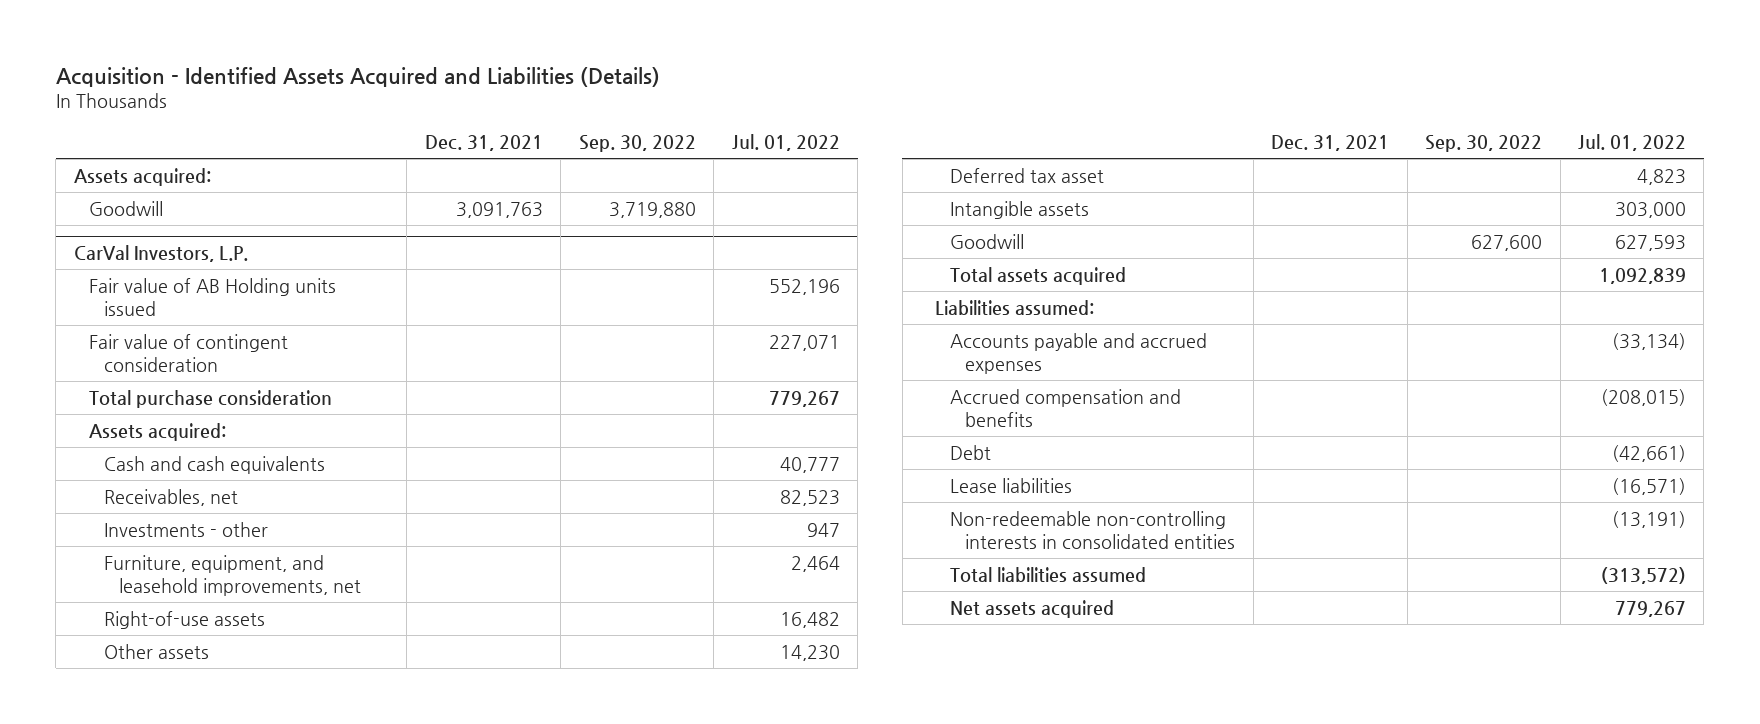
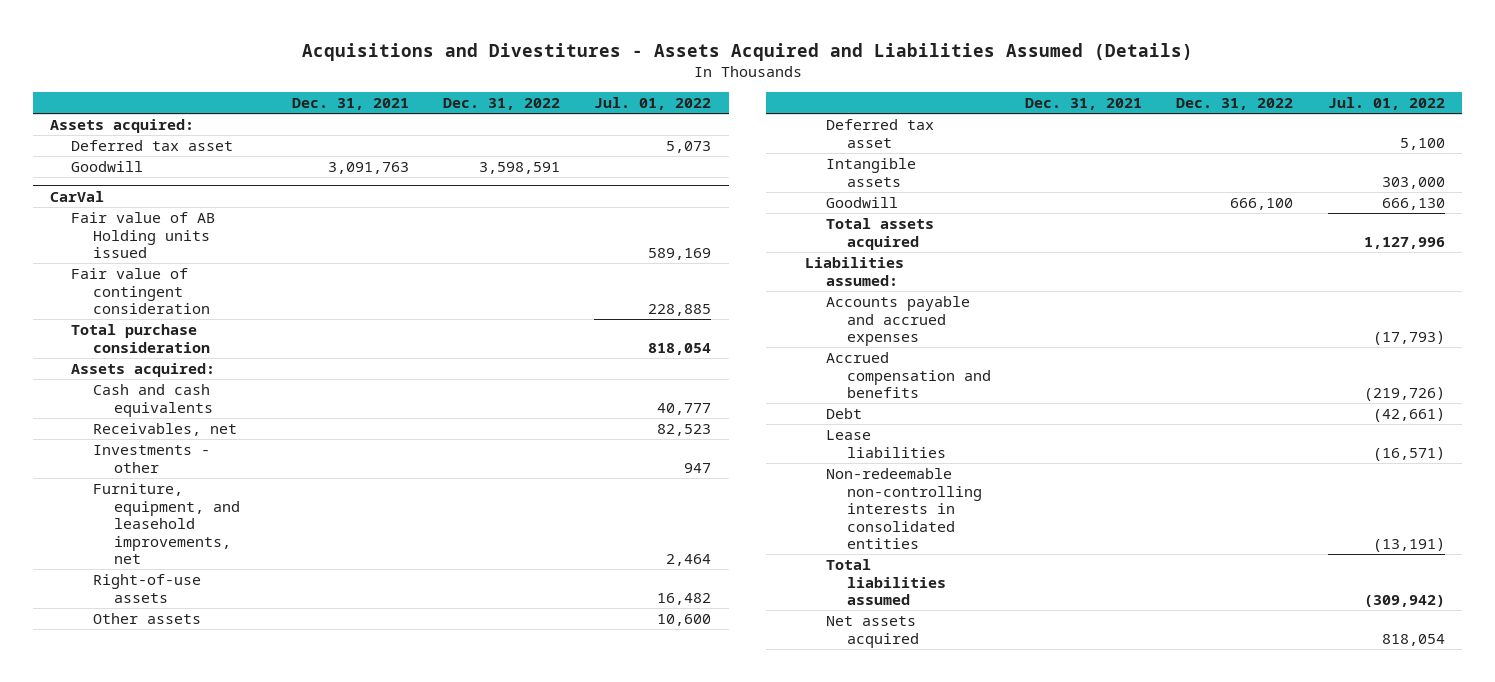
- Acquisition - Identified Assets Acquired and Liabilities (Details)
+ Acquisitions and Divestitures - Assets Acquired and Liabilities Assumed (Details)
- | Dec. 31, 2021 | Sep. 30, 2022 | Jul. 01, 2022
+ | Dec. 31, 2021 | Dec. 31, 2022 | Jul. 01, 2022
+ Deferred tax asset | | | 5,073
- CarVal Investors, L.P.
- Fair value of AB Holding units issued | | | 552,196
- Fair value of contingent consideration | | | 227,071
- Total purchase consideration | | | 779,267
+ CarVal
+ Fair value of AB Holding units issued | | | 589,169
+ Fair value of contingent consideration | | | 228,885
+ Total purchase consideration | | | 818,054
- Other assets | | | 14,230
- Deferred tax asset | | | 4,823
+ Other assets | | | 10,600
+ Deferred tax asset | | | 5,100
- Goodwill | | 627,600 | 627,593
- Total assets acquired | | | 1,092,839
+ Goodwill | | 666,100 | 666,130
+ Total assets acquired | | | 1,127,996
- Accounts payable and accrued expenses | | | (33,134)
- Accrued compensation and benefits | | | (208,015)
+ Accounts payable and accrued expenses | | | (17,793)
+ Accrued compensation and benefits | | | (219,726)
- Total liabilities assumed | | | (313,572)
- Net assets acquired | | | 779,267
+ Total liabilities assumed | | | (309,942)
+ Net assets acquired | | | 818,054

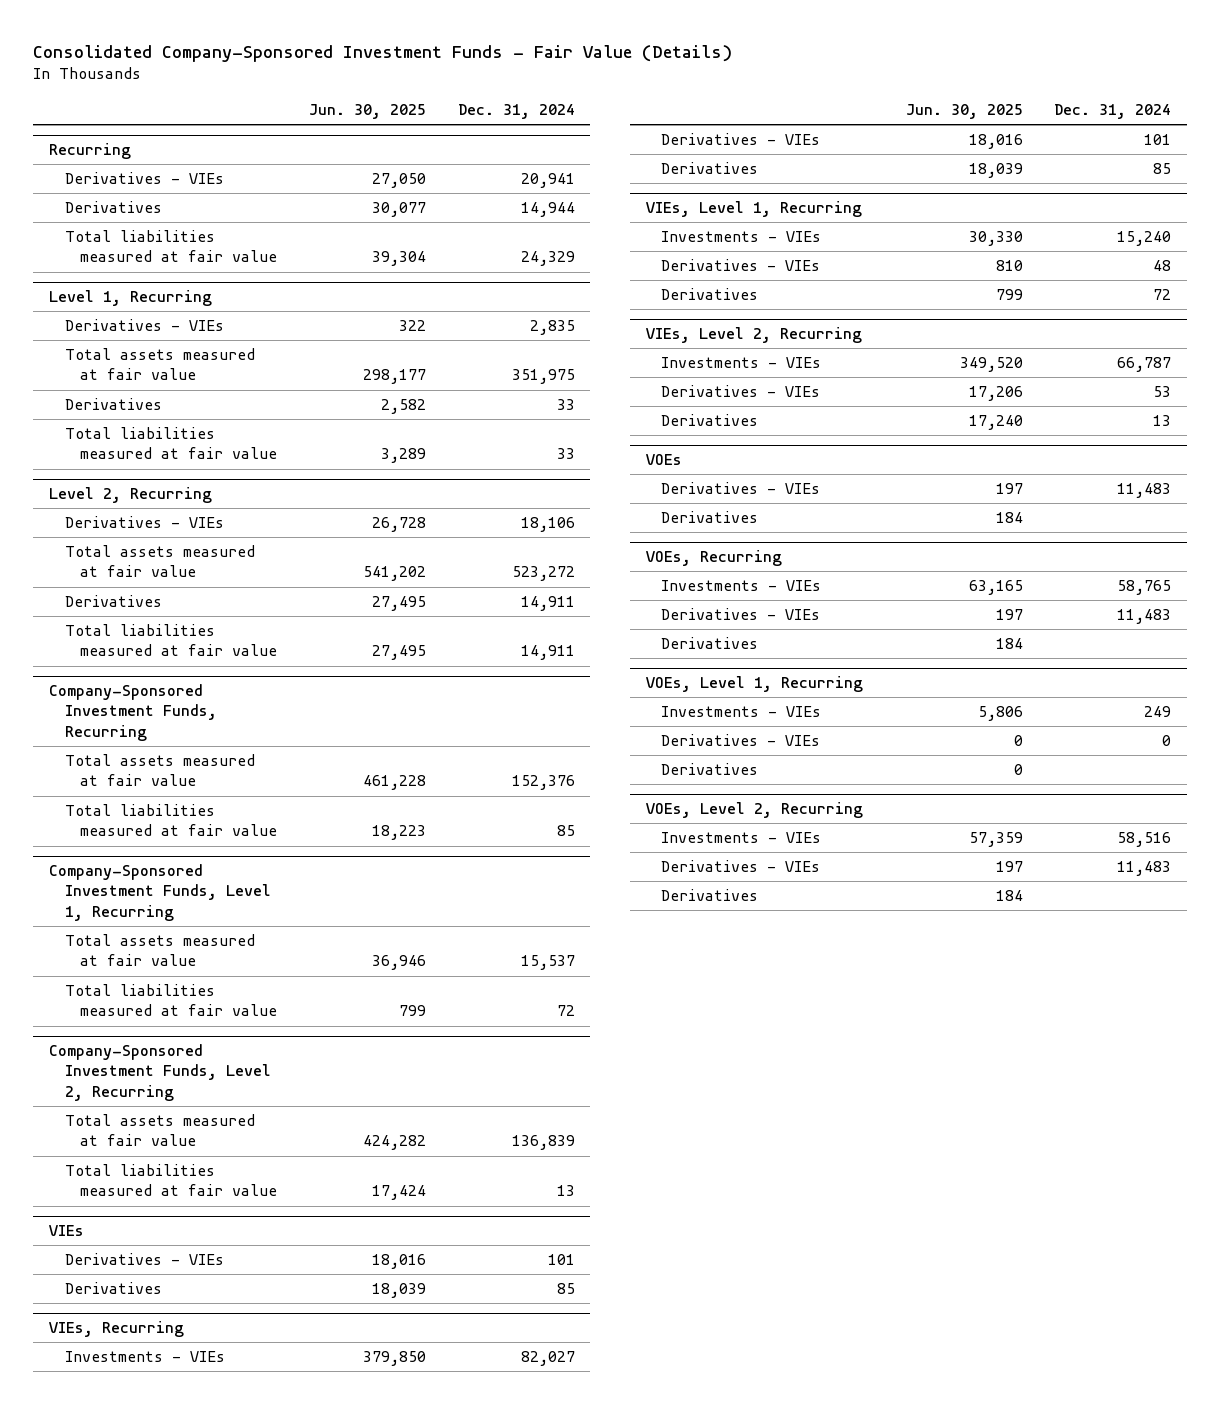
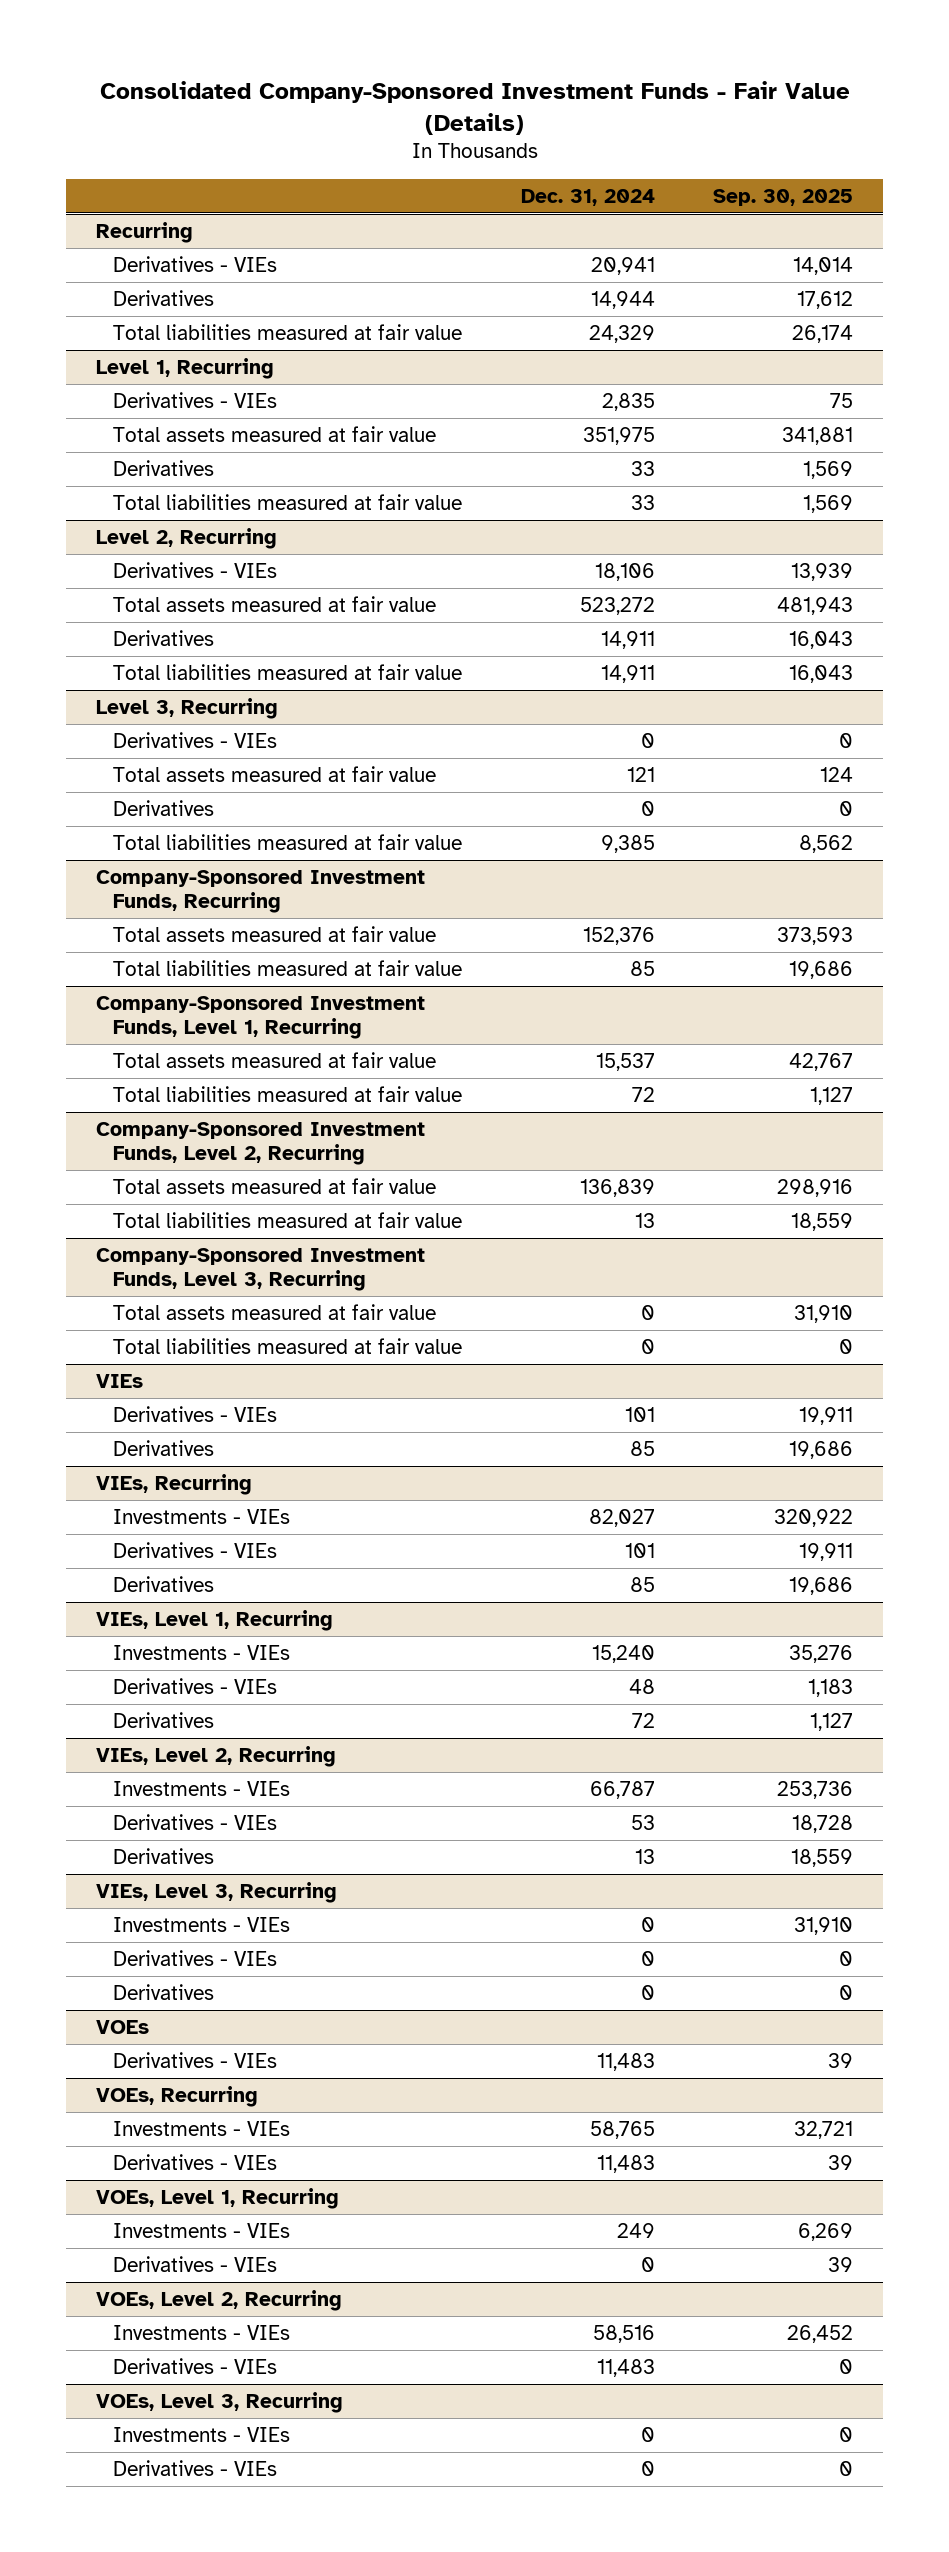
- | Jun. 30, 2025 | Dec. 31, 2024
+ | Dec. 31, 2024 | Sep. 30, 2025
+ Level 3, Recurring
+ Derivatives - VIEs | 0 | 0
+ Total assets measured at fair value | 121 | 124
+ Derivatives | 0 | 0
+ Total liabilities measured at fair value | 9,385 | 8,562
+ Company-Sponsored Investment Funds, Level 3, Recurring
+ Total assets measured at fair value | 0 | 31,910
+ Total liabilities measured at fair value | 0 | 0
+ VIEs, Level 3, Recurring
+ Investments - VIEs | 0 | 31,910
+ Derivatives - VIEs | 0 | 0
+ Derivatives | 0 | 0
@ VOEs
- Derivatives | 184 |
@ VOEs, Recurring
- Derivatives | 184 |
@ VOEs, Level 1, Recurring
- Derivatives | 0 |
@ VOEs, Level 2, Recurring
- Derivatives | 184 |
+ VOEs, Level 3, Recurring
+ Investments - VIEs | 0 | 0
+ Derivatives - VIEs | 0 | 0

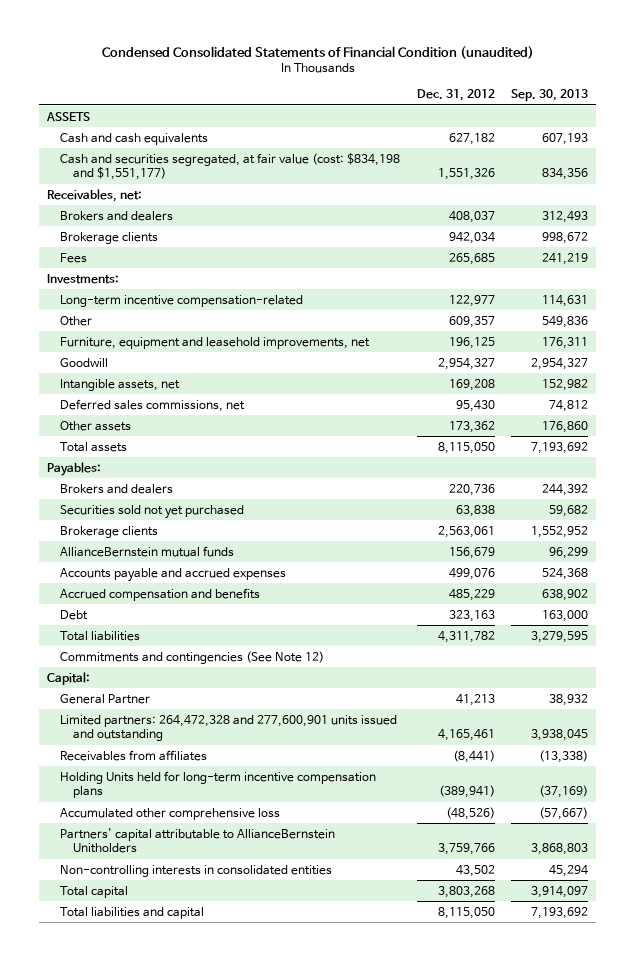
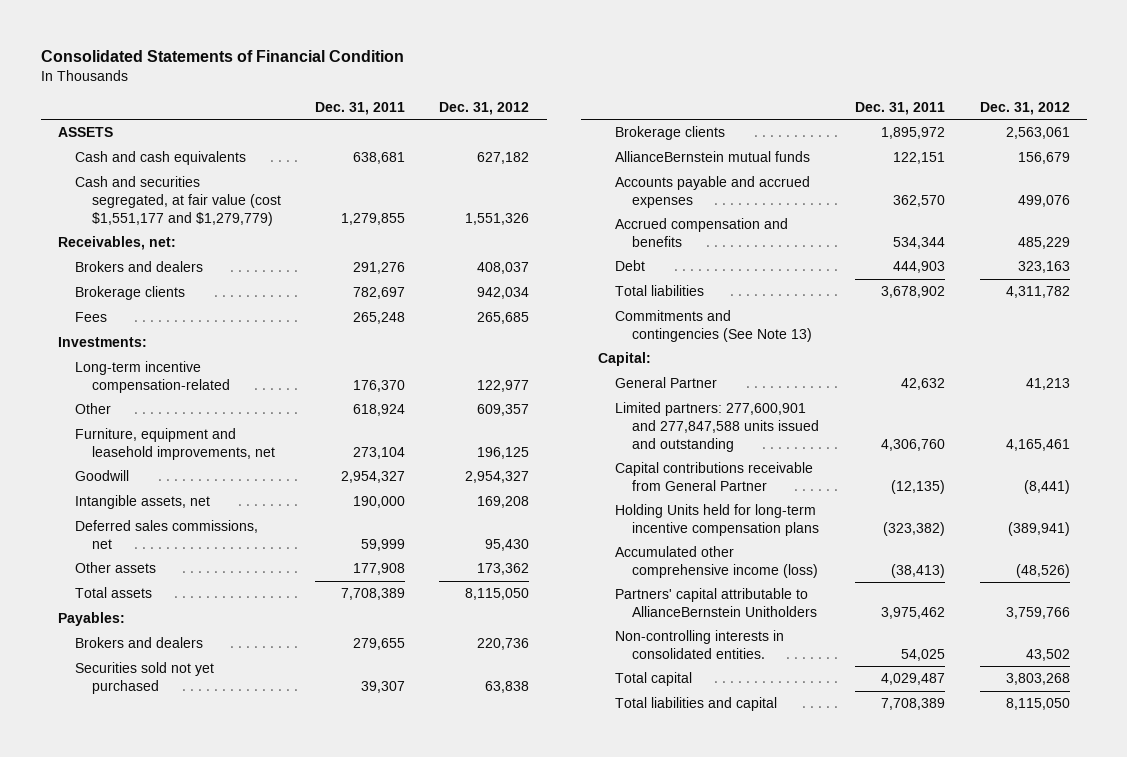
- Condensed Consolidated Statements of Financial Condition (unaudited)
+ Consolidated Statements of Financial Condition
- | Dec. 31, 2012 | Sep. 30, 2013
+ | Dec. 31, 2011 | Dec. 31, 2012
- Cash and securities segregated, at fair value (cost: $834,198 and $1,551,177) | 1,551,326 | 834,356
+ Cash and securities segregated, at fair value (cost $1,551,177 and $1,279,779) | 1,279,855 | 1,551,326
- Commitments and contingencies (See Note 12)
+ Commitments and contingencies (See Note 13)
- Limited partners: 264,472,328 and 277,600,901 units issued and outstanding | 4,165,461 | 3,938,045
- Receivables from affiliates | (8,441) | (13,338)
+ Limited partners: 277,600,901 and 277,847,588 units issued and outstanding | 4,306,760 | 4,165,461
+ Capital contributions receivable from General Partner | (12,135) | (8,441)
- Accumulated other comprehensive loss | (48,526) | (57,667)
+ Accumulated other comprehensive income (loss) | (38,413) | (48,526)
- Non-controlling interests in consolidated entities | 43,502 | 45,294
+ Non-controlling interests in consolidated entities. | 54,025 | 43,502

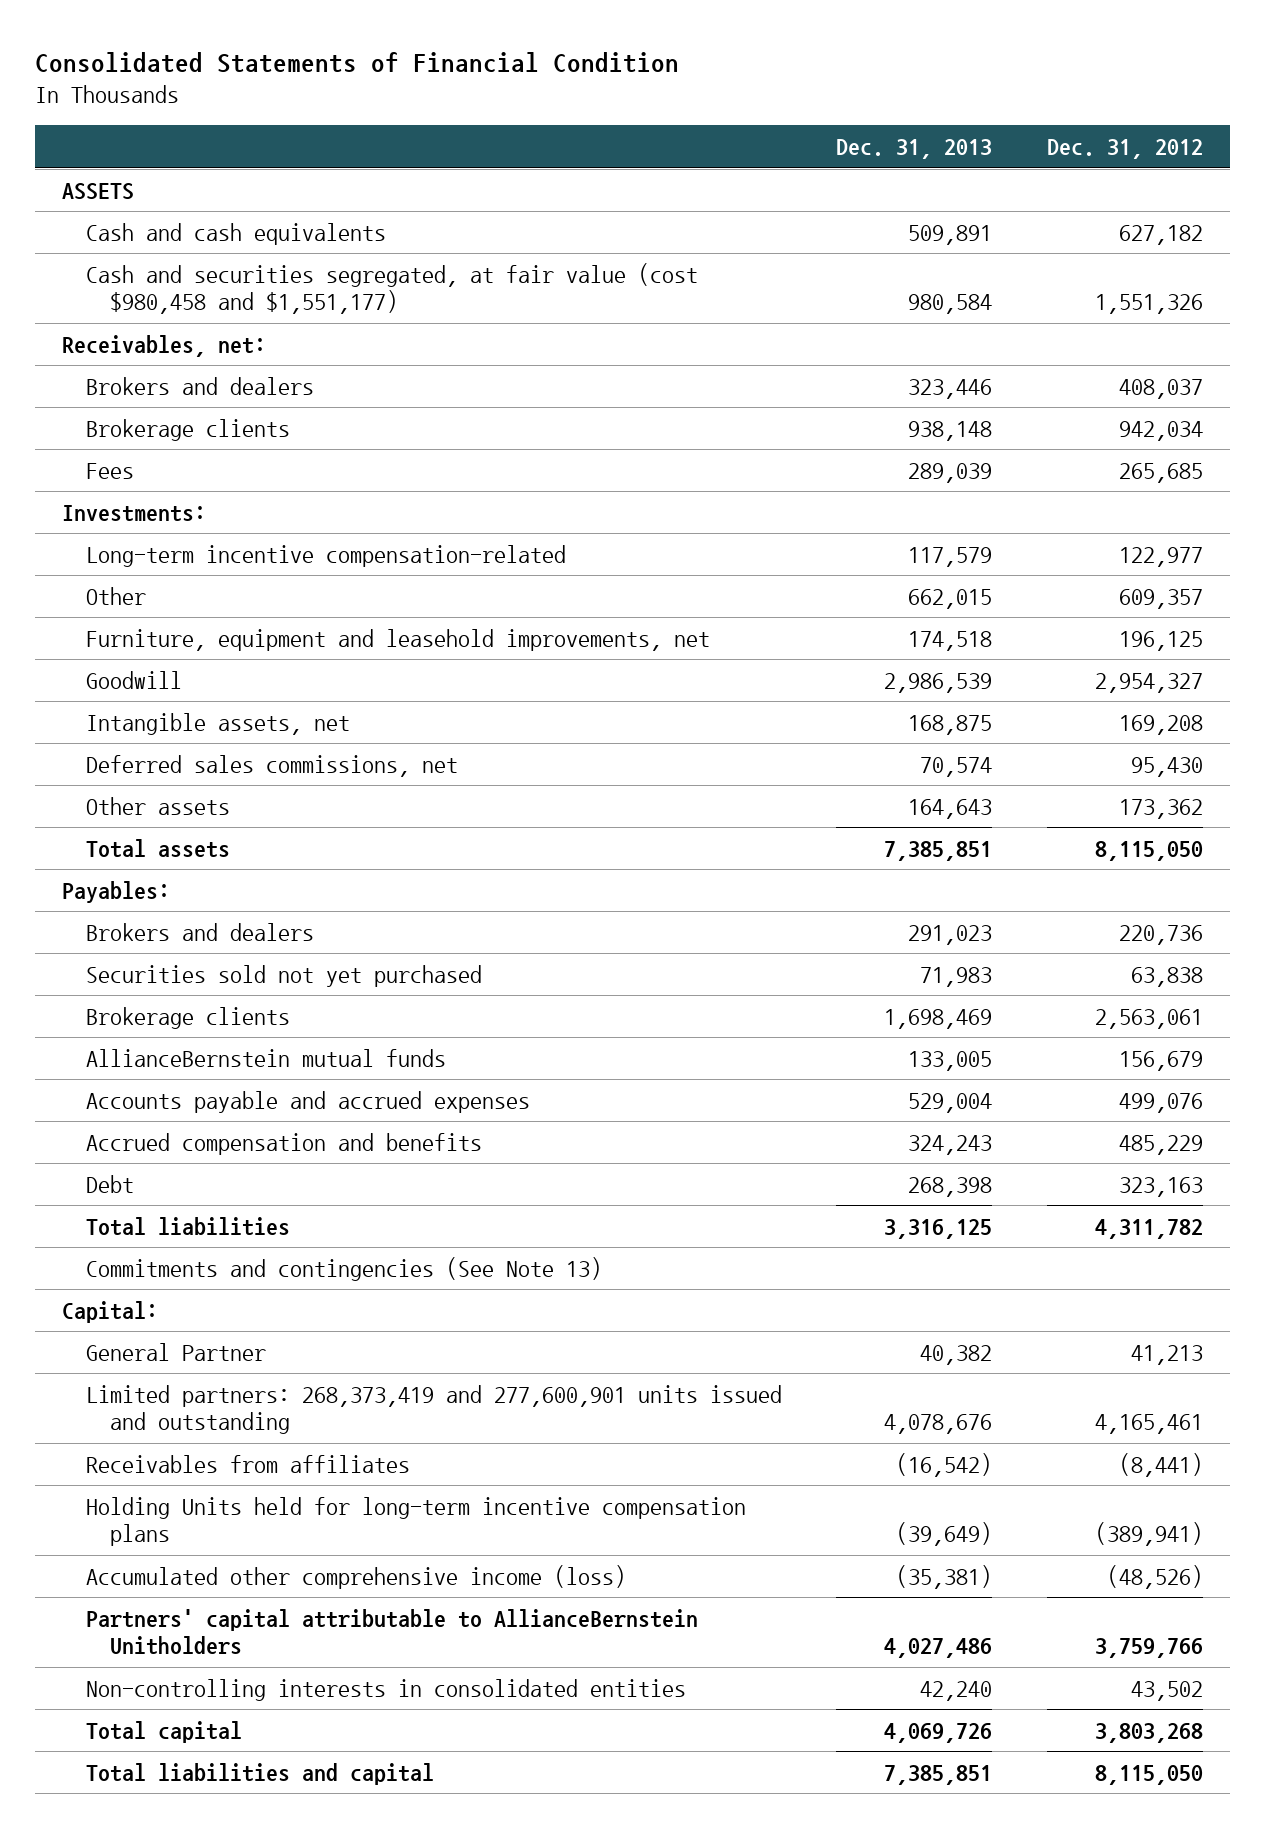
- | Dec. 31, 2011 | Dec. 31, 2012
+ | Dec. 31, 2013 | Dec. 31, 2012
- Cash and securities segregated, at fair value (cost $1,551,177 and $1,279,779) | 1,279,855 | 1,551,326
+ Cash and securities segregated, at fair value (cost $980,458 and $1,551,177) | 980,584 | 1,551,326
- Limited partners: 277,600,901 and 277,847,588 units issued and outstanding | 4,306,760 | 4,165,461
- Capital contributions receivable from General Partner | (12,135) | (8,441)
+ Limited partners: 268,373,419 and 277,600,901 units issued and outstanding | 4,078,676 | 4,165,461
+ Receivables from affiliates | (16,542) | (8,441)
- Non-controlling interests in consolidated entities. | 54,025 | 43,502
+ Non-controlling interests in consolidated entities | 42,240 | 43,502

